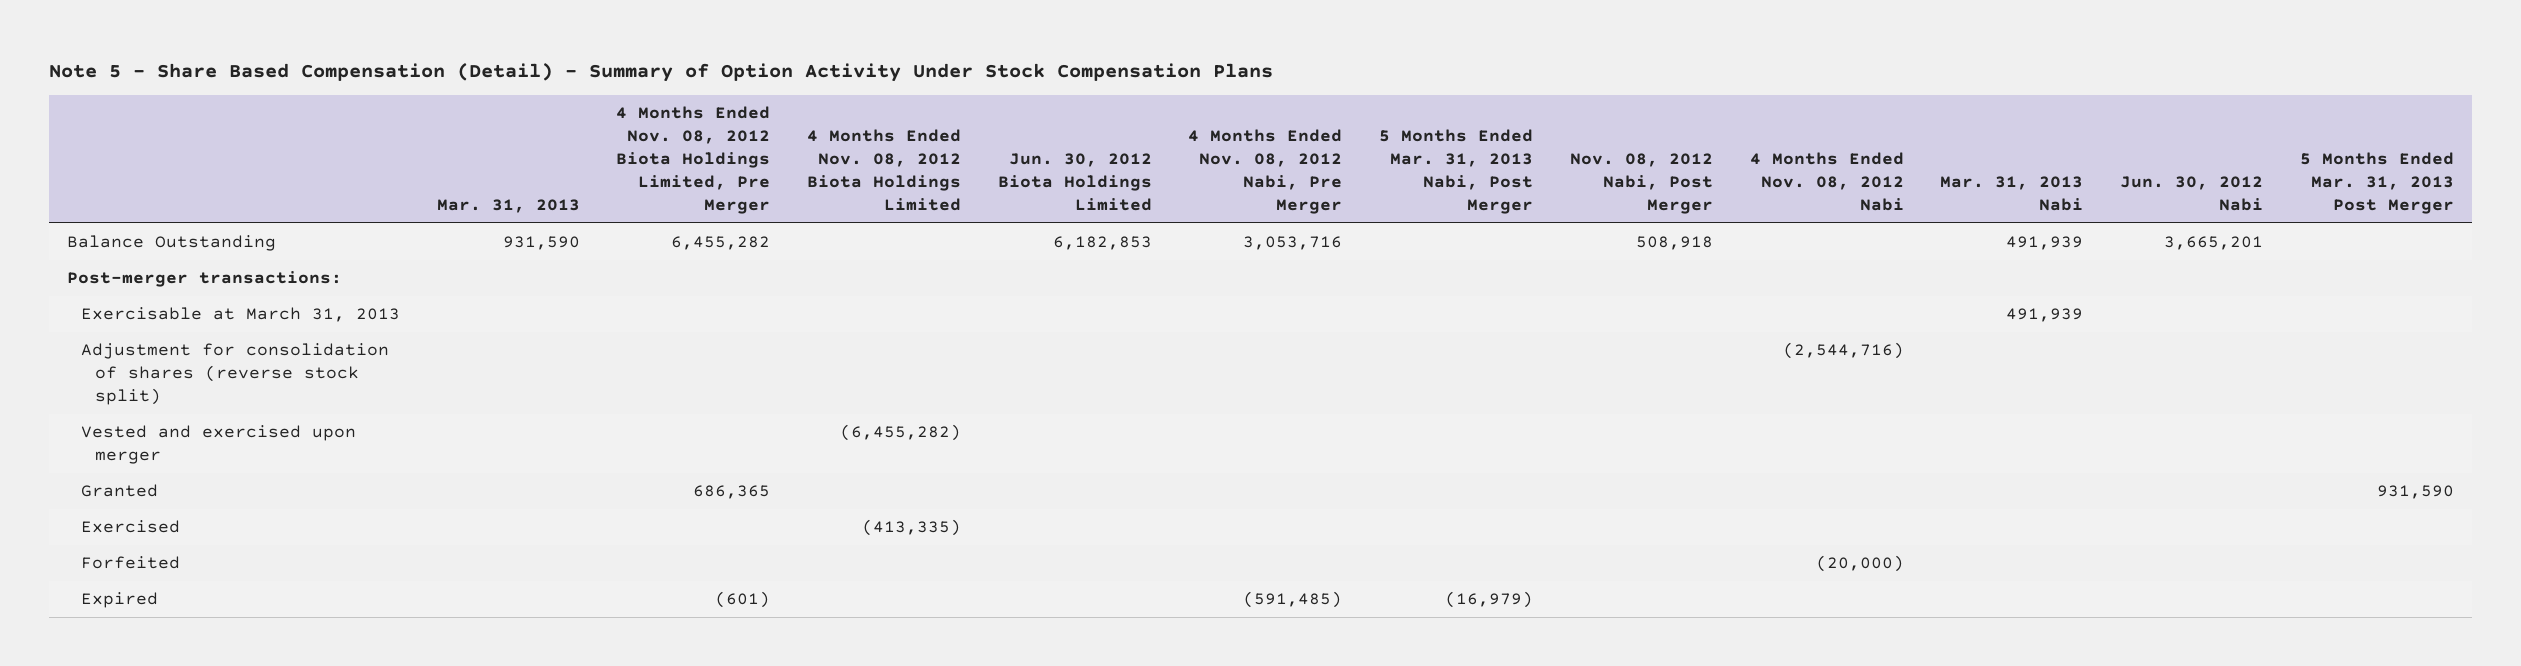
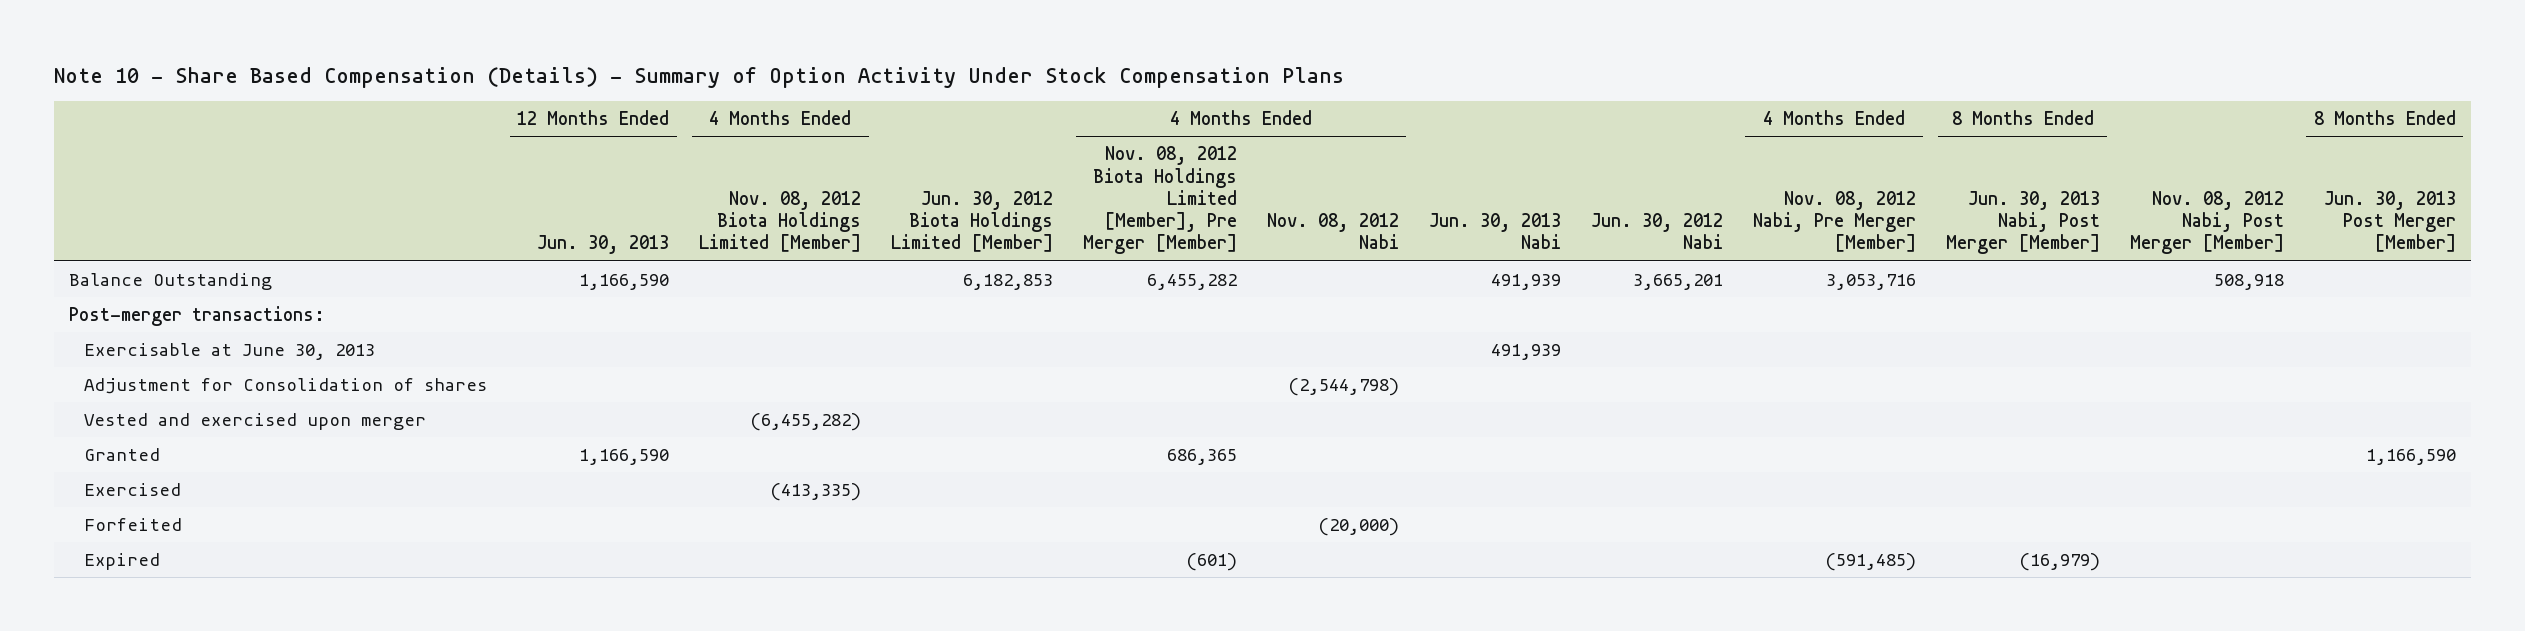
- Note 5 - Share Based Compensation (Detail) - Summary of Option Activity Under Stock Compensation Plans
+ Note 10 - Share Based Compensation (Details) - Summary of Option Activity Under Stock Compensation Plans
- | Mar. 31, 2013 | 4 Months Ended Nov. 08, 2012 Biota Holdings Limited, Pre Merger | 4 Months Ended Nov. 08, 2012 Biota Holdings Limited | Jun. 30, 2012 Biota Holdings Limited | 4 Months Ended Nov. 08, 2012 Nabi, Pre Merger | 5 Months Ended Mar. 31, 2013 Nabi, Post Merger | Nov. 08, 2012 Nabi, Post Merger | 4 Months Ended Nov. 08, 2012 Nabi | Mar. 31, 2013 Nabi | Jun. 30, 2012 Nabi | 5 Months Ended Mar. 31, 2013 Post Merger
+ | 12 Months Ended Jun. 30, 2013 | 4 Months Ended Nov. 08, 2012 Biota Holdings Limited [Member] | Jun. 30, 2012 Biota Holdings Limited [Member] | 4 Months Ended Nov. 08, 2012 Biota Holdings Limited [Member], Pre Merger [Member] | 4 Months Ended Nov. 08, 2012 Nabi | Jun. 30, 2013 Nabi | Jun. 30, 2012 Nabi | 4 Months Ended Nov. 08, 2012 Nabi, Pre Merger [Member] | 8 Months Ended Jun. 30, 2013 Nabi, Post Merger [Member] | Nov. 08, 2012 Nabi, Post Merger [Member] | 8 Months Ended Jun. 30, 2013 Post Merger [Member]
- Exercisable at March 31, 2013 | | | | | | | | | 491,939 | |
- Adjustment for consolidation of shares (reverse stock split) | | | | | | | | (2,544,716) | | |
+ Exercisable at June 30, 2013 | | | | | | 491,939 | | | | |
+ Adjustment for Consolidation of shares | | | | | (2,544,798) | | | | | |

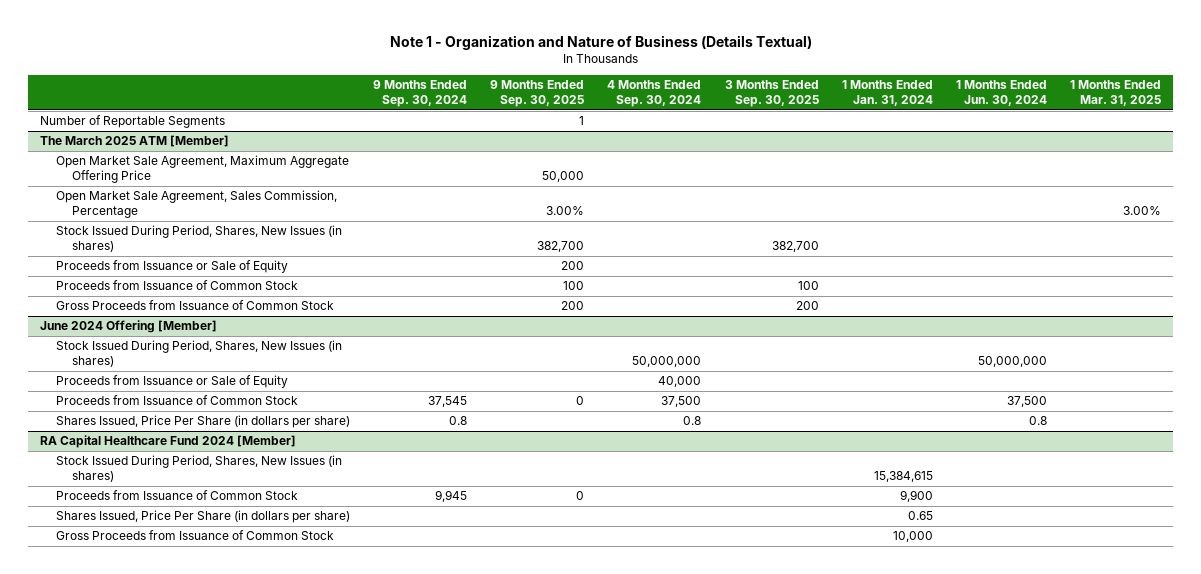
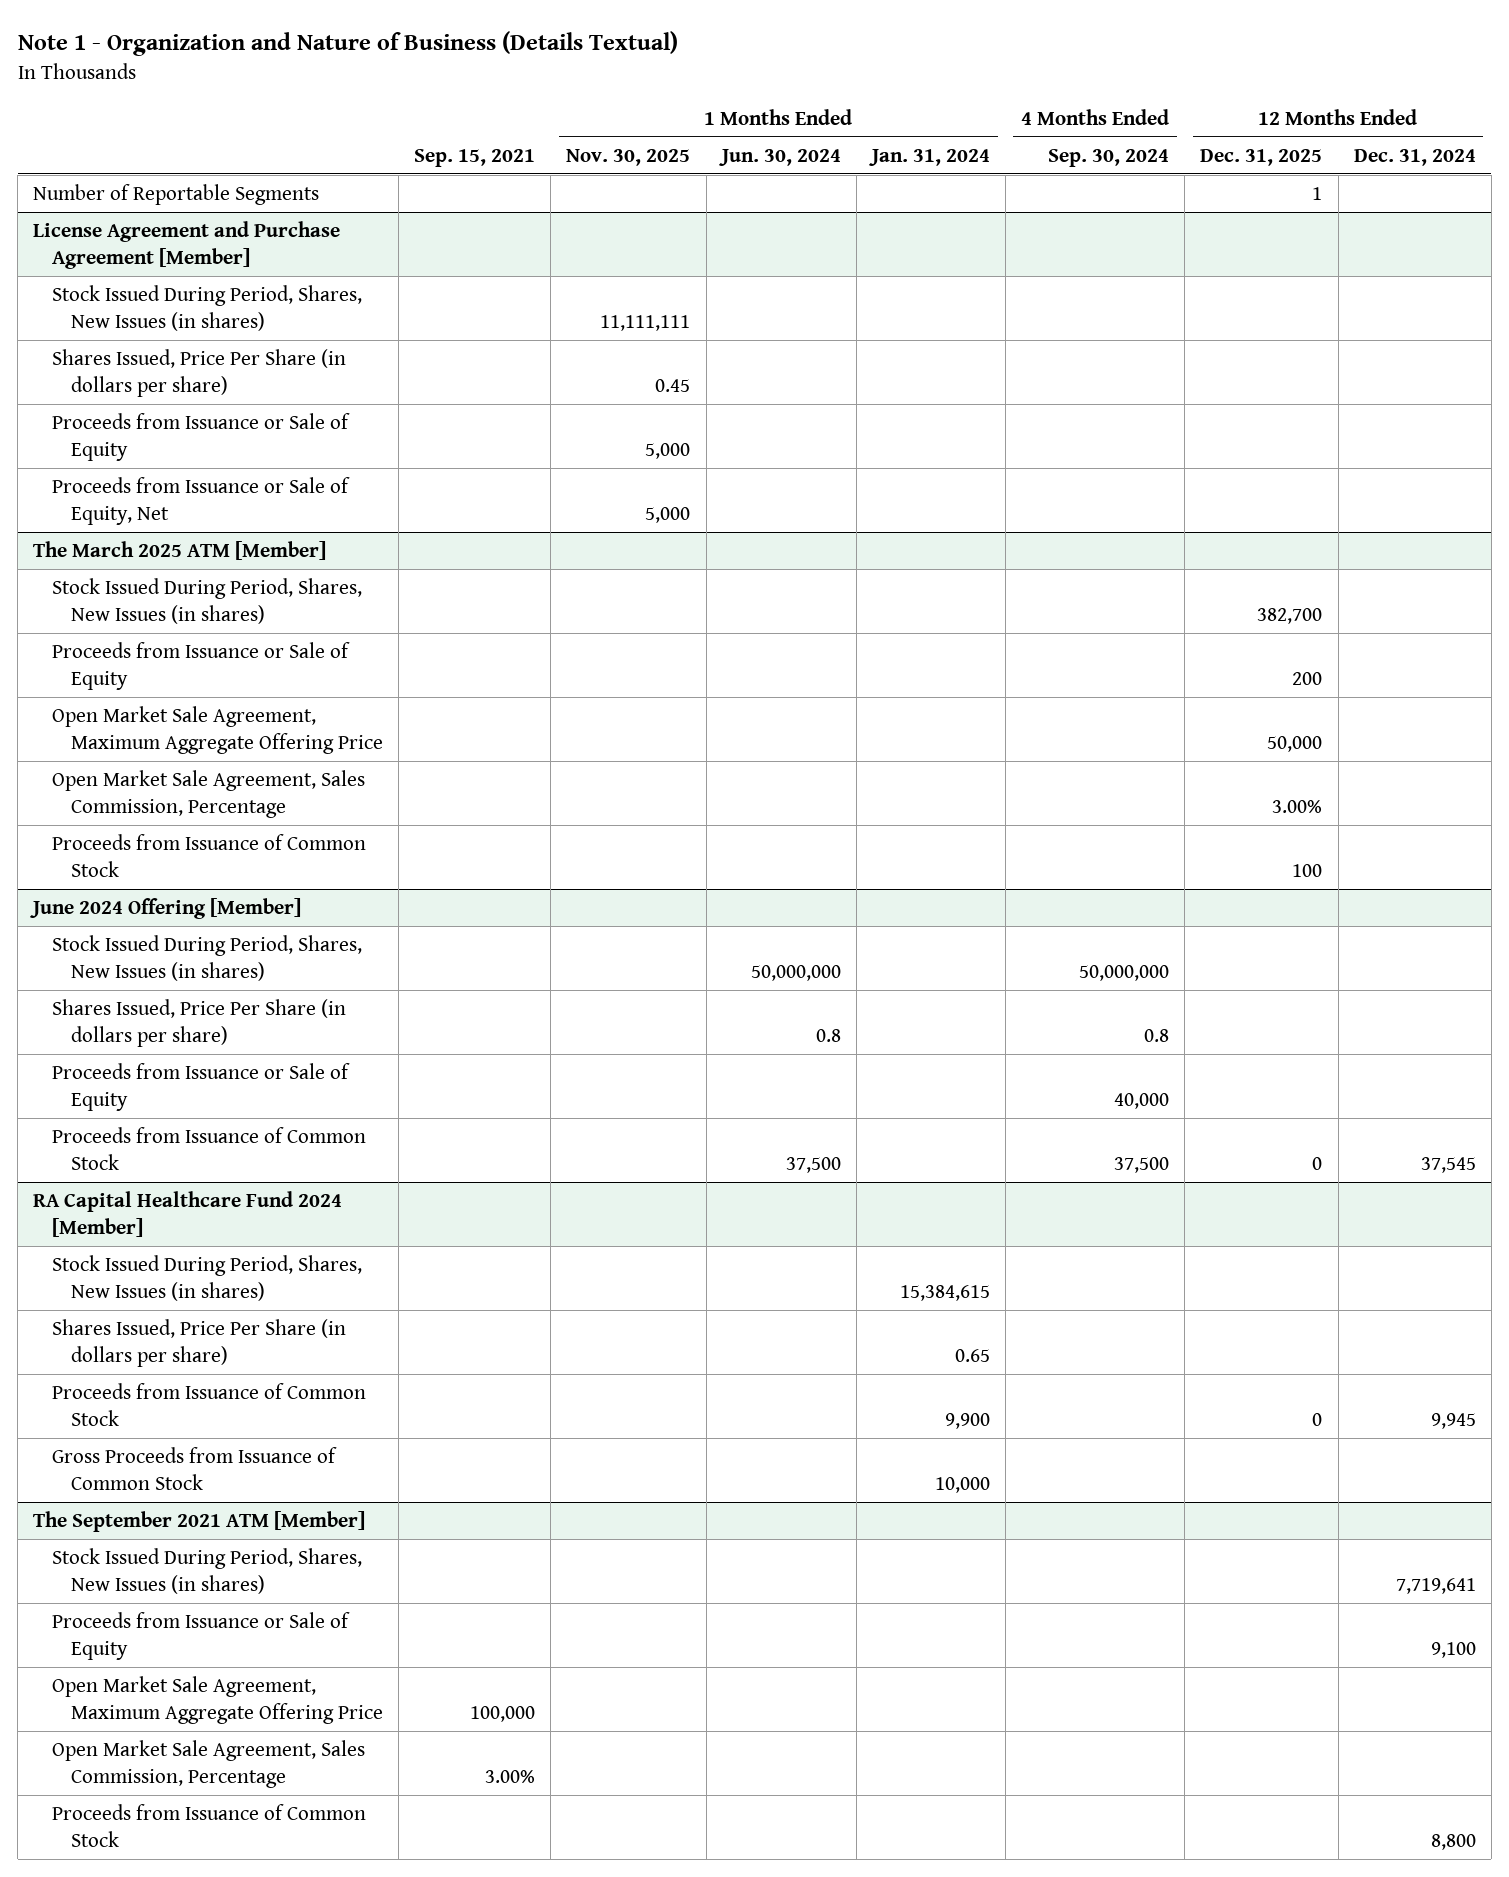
- | 9 Months Ended Sep. 30, 2024 | 9 Months Ended Sep. 30, 2025 | 4 Months Ended Sep. 30, 2024 | 3 Months Ended Sep. 30, 2025 | 1 Months Ended Jan. 31, 2024 | 1 Months Ended Jun. 30, 2024 | 1 Months Ended Mar. 31, 2025
+ | Sep. 15, 2021 | 1 Months Ended Nov. 30, 2025 | 1 Months Ended Jun. 30, 2024 | 1 Months Ended Jan. 31, 2024 | 4 Months Ended Sep. 30, 2024 | 12 Months Ended Dec. 31, 2025 | 12 Months Ended Dec. 31, 2024
+ License Agreement and Purchase Agreement [Member]
+ Stock Issued During Period, Shares, New Issues (in shares) | | 11,111,111 | | | | |
+ Shares Issued, Price Per Share (in dollars per share) | | 0.45 | | | | |
+ Proceeds from Issuance or Sale of Equity | | 5,000 | | | | |
+ Proceeds from Issuance or Sale of Equity, Net | | 5,000 | | | | |
@ The March 2025 ATM [Member]
moved down: Open Market Sale Agreement, Maximum Aggregate Offering Price | | | | | | 50,000 |
moved down: Open Market Sale Agreement, Sales Commission, Percentage | | | | | | 3.00% |
- Gross Proceeds from Issuance of Common Stock | | 200 | | 200 | | |
@ June 2024 Offering [Member]
moved up: Shares Issued, Price Per Share (in dollars per share) | | | 0.8 | | 0.8 | |
@ RA Capital Healthcare Fund 2024 [Member]
moved down: Proceeds from Issuance of Common Stock | | | | 9,900 | | 0 | 9,945
+ The September 2021 ATM [Member]
+ Stock Issued During Period, Shares, New Issues (in shares) | | | | | | | 7,719,641
+ Proceeds from Issuance or Sale of Equity | | | | | | | 9,100
+ Open Market Sale Agreement, Maximum Aggregate Offering Price | 100,000 | | | | | |
+ Open Market Sale Agreement, Sales Commission, Percentage | 3.00% | | | | | |
+ Proceeds from Issuance of Common Stock | | | | | | | 8,800

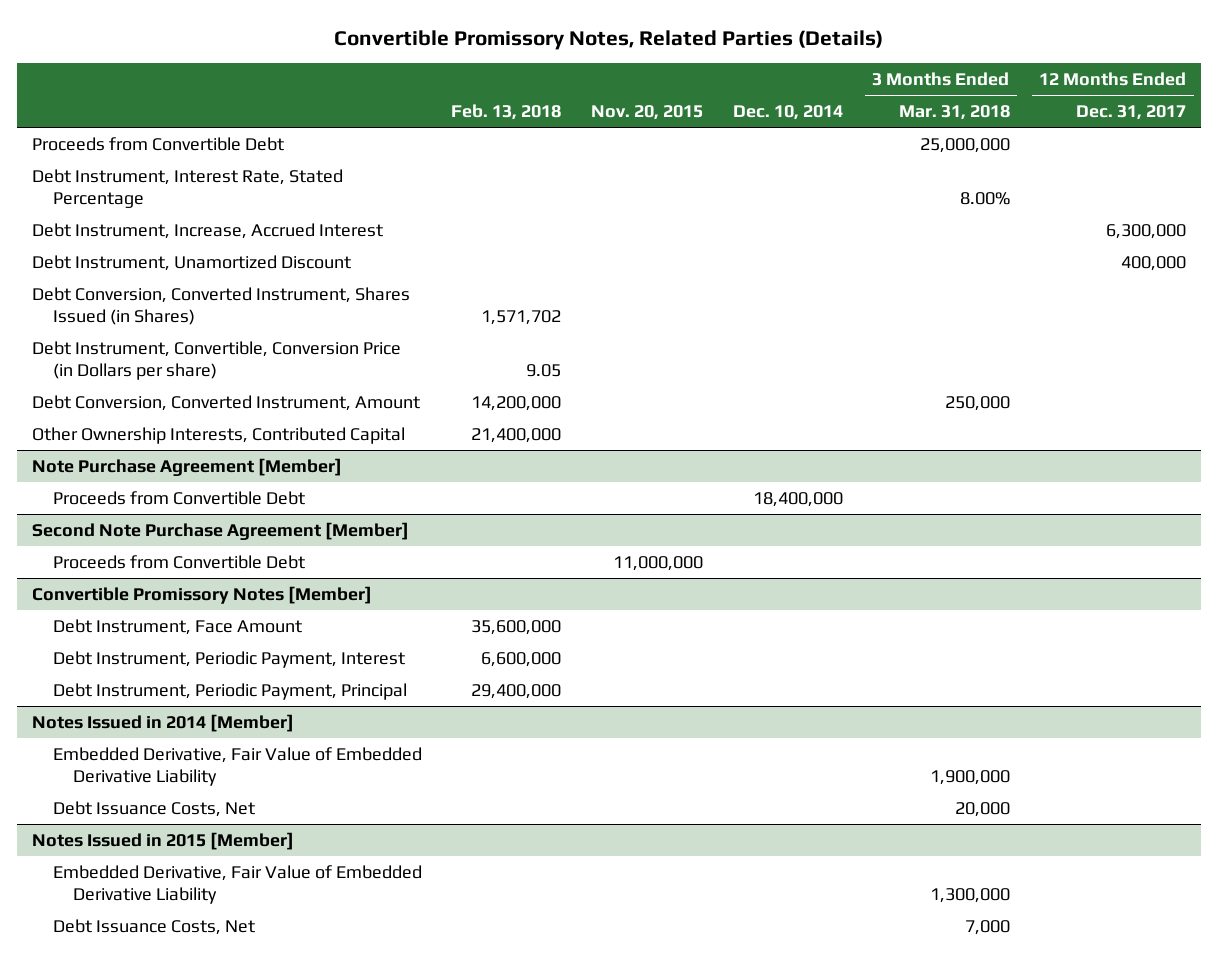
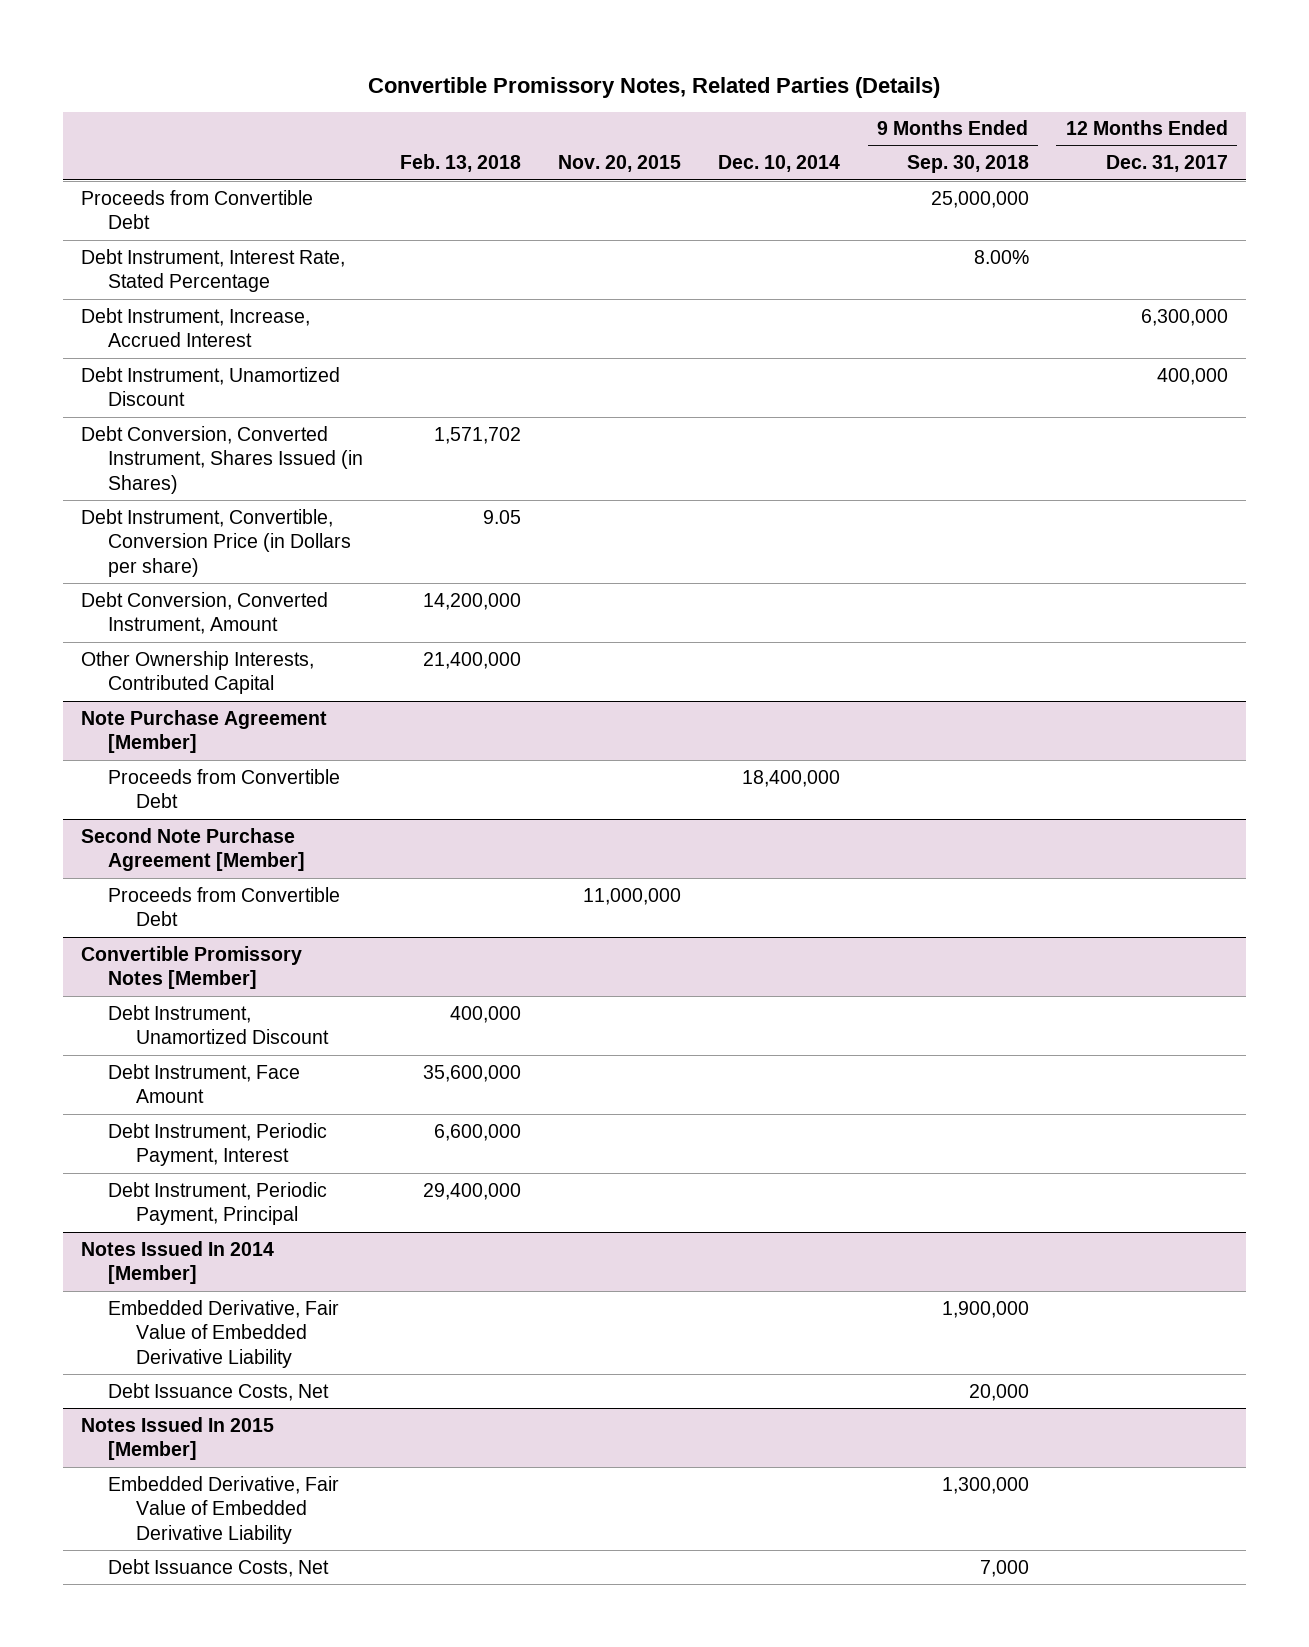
- | Feb. 13, 2018 | Nov. 20, 2015 | Dec. 10, 2014 | 3 Months Ended Mar. 31, 2018 | 12 Months Ended Dec. 31, 2017
+ | Feb. 13, 2018 | Nov. 20, 2015 | Dec. 10, 2014 | 9 Months Ended Sep. 30, 2018 | 12 Months Ended Dec. 31, 2017
@ Convertible Promissory Notes [Member]
+ Debt Instrument, Unamortized Discount | 400,000 | | | |
- Notes Issued in 2014 [Member]
+ Notes Issued In 2014 [Member]
- Notes Issued in 2015 [Member]
+ Notes Issued In 2015 [Member]

